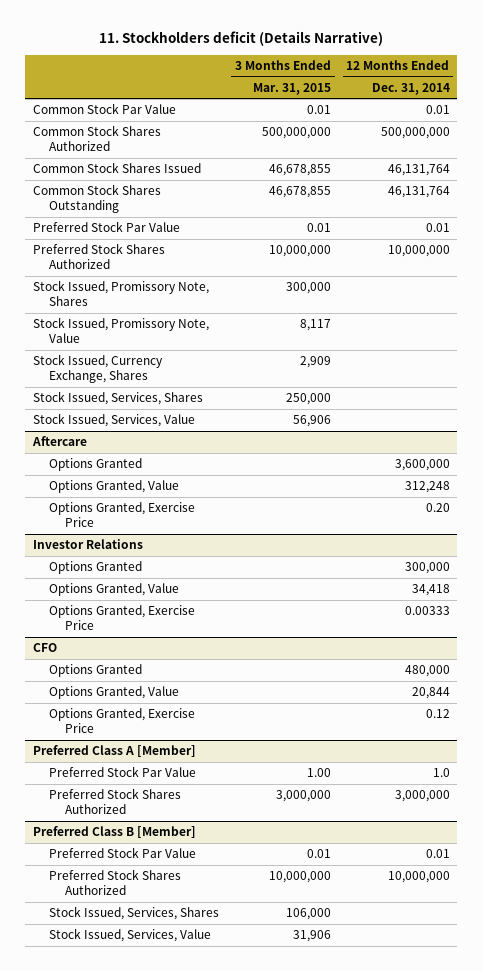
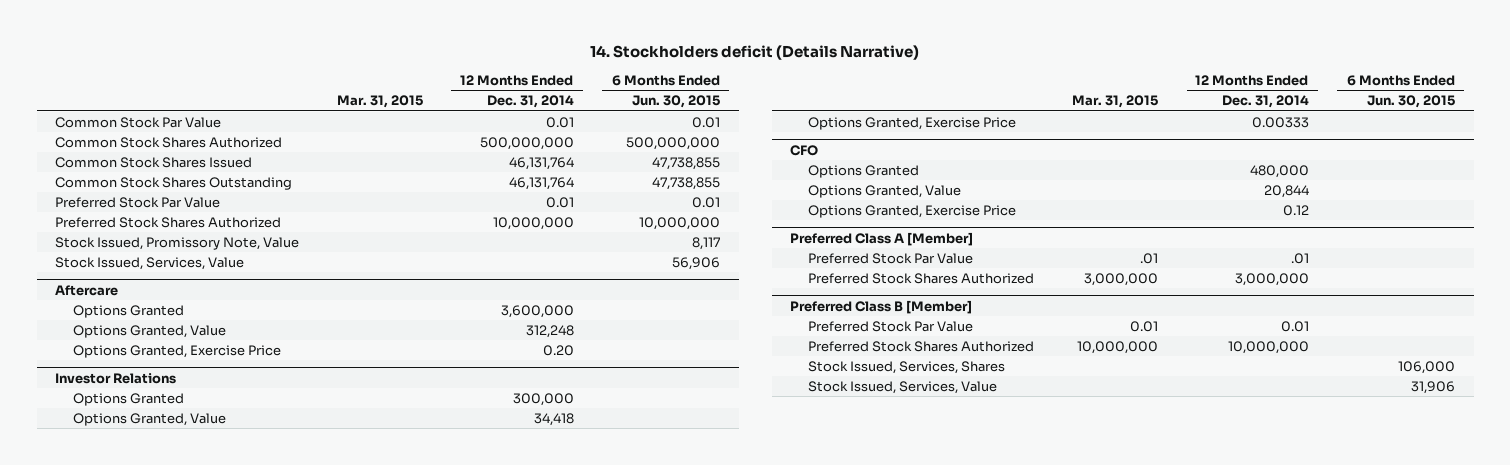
- 11. Stockholders deficit (Details Narrative)
+ 14. Stockholders deficit (Details Narrative)
- | 3 Months Ended Mar. 31, 2015 | 12 Months Ended Dec. 31, 2014
+ | Mar. 31, 2015 | 12 Months Ended Dec. 31, 2014 | 6 Months Ended Jun. 30, 2015
- Stock Issued, Promissory Note, Shares | 300,000 |
- Stock Issued, Currency Exchange, Shares | 2,909 |
- Stock Issued, Services, Shares | 250,000 |
@ Preferred Class A [Member]
- Preferred Stock Par Value | 1.00 | 1.0
+ Preferred Stock Par Value | .01 | .01 |

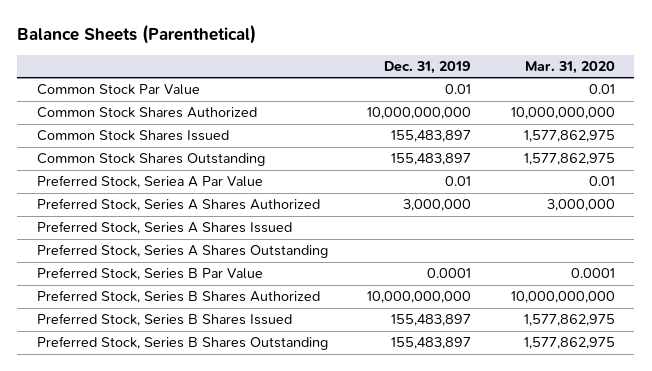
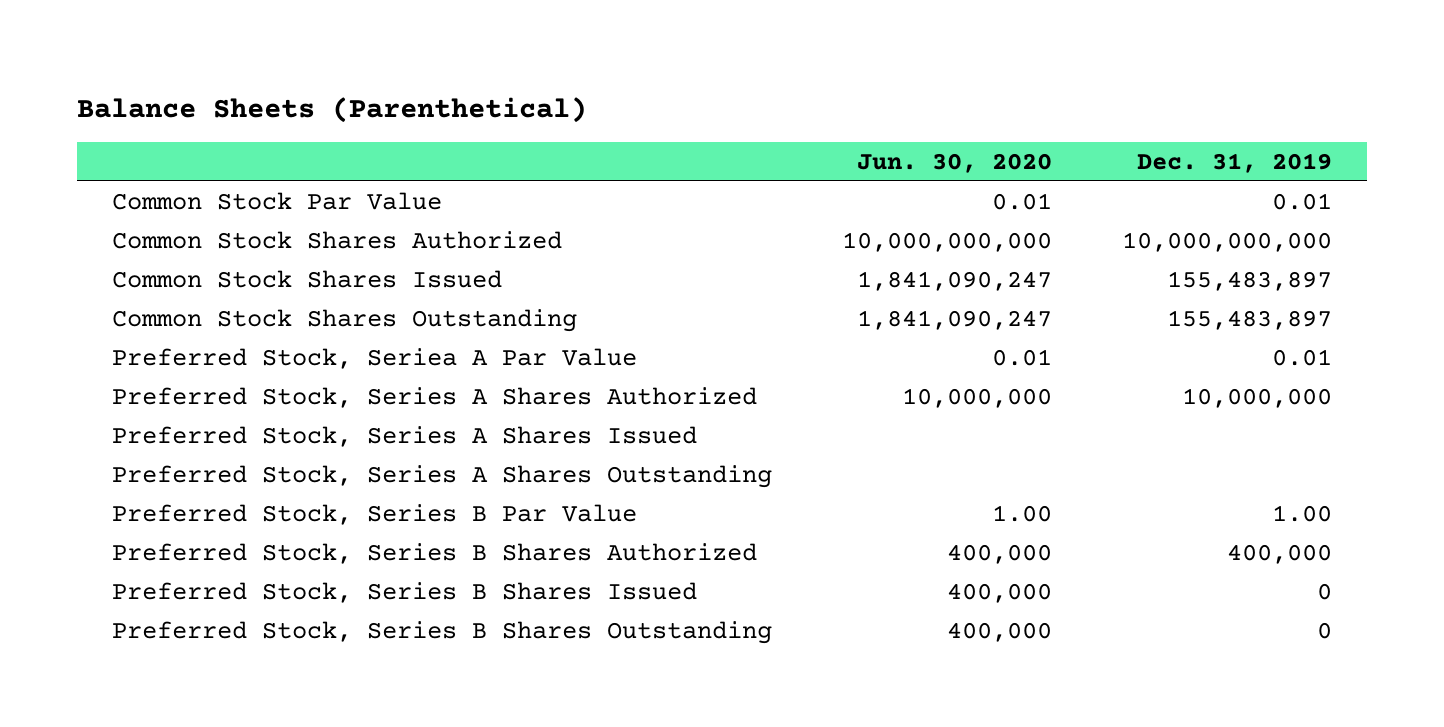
- | Dec. 31, 2019 | Mar. 31, 2020
+ | Jun. 30, 2020 | Dec. 31, 2019
- Preferred Stock, Series A Shares Authorized | 3,000,000 | 3,000,000
+ Preferred Stock, Series A Shares Authorized | 10,000,000 | 10,000,000
- Preferred Stock, Series B Par Value | 0.0001 | 0.0001
- Preferred Stock, Series B Shares Authorized | 10,000,000,000 | 10,000,000,000
- Preferred Stock, Series B Shares Issued | 155,483,897 | 1,577,862,975
- Preferred Stock, Series B Shares Outstanding | 155,483,897 | 1,577,862,975
+ Preferred Stock, Series B Par Value | 1.00 | 1.00
+ Preferred Stock, Series B Shares Authorized | 400,000 | 400,000
+ Preferred Stock, Series B Shares Issued | 400,000 | 0
+ Preferred Stock, Series B Shares Outstanding | 400,000 | 0

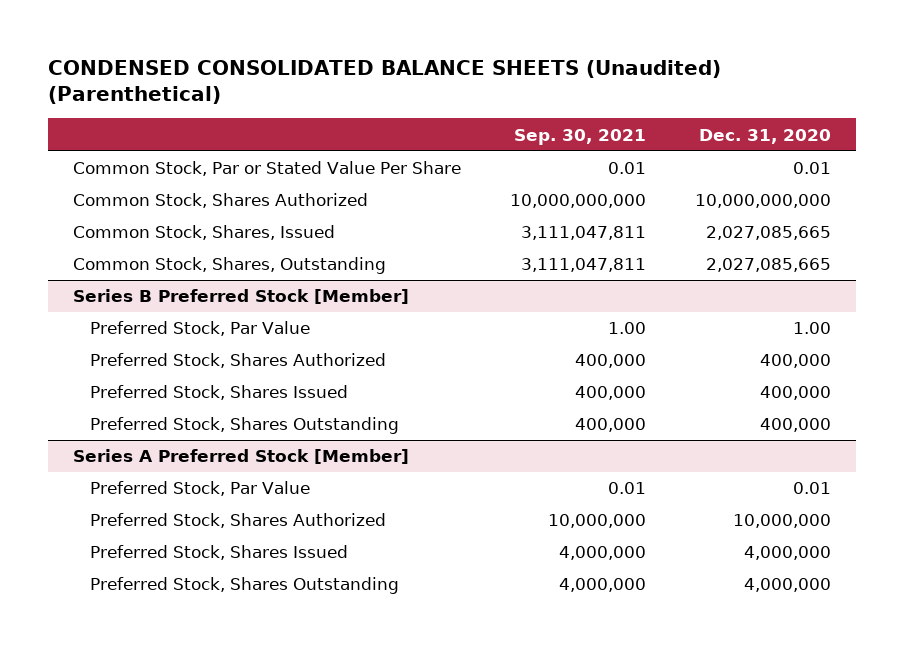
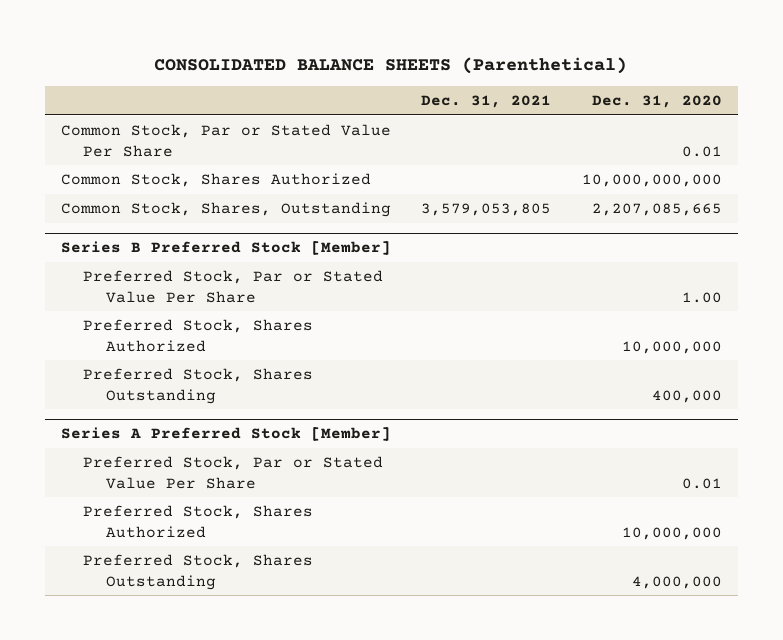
- CONDENSED CONSOLIDATED BALANCE SHEETS (Unaudited) (Parenthetical)
+ CONSOLIDATED BALANCE SHEETS (Parenthetical)
- | Sep. 30, 2021 | Dec. 31, 2020
+ | Dec. 31, 2021 | Dec. 31, 2020
- Common Stock, Shares, Issued | 3,111,047,811 | 2,027,085,665
- Common Stock, Shares, Outstanding | 3,111,047,811 | 2,027,085,665
+ Common Stock, Shares, Outstanding | 3,579,053,805 | 2,207,085,665
@ Series B Preferred Stock [Member]
- Preferred Stock, Par Value | 1.00 | 1.00
- Preferred Stock, Shares Authorized | 400,000 | 400,000
- Preferred Stock, Shares Issued | 400,000 | 400,000
+ Preferred Stock, Par or Stated Value Per Share | | 1.00
+ Preferred Stock, Shares Authorized | | 10,000,000
@ Series A Preferred Stock [Member]
- Preferred Stock, Par Value | 0.01 | 0.01
+ Preferred Stock, Par or Stated Value Per Share | | 0.01
- Preferred Stock, Shares Issued | 4,000,000 | 4,000,000

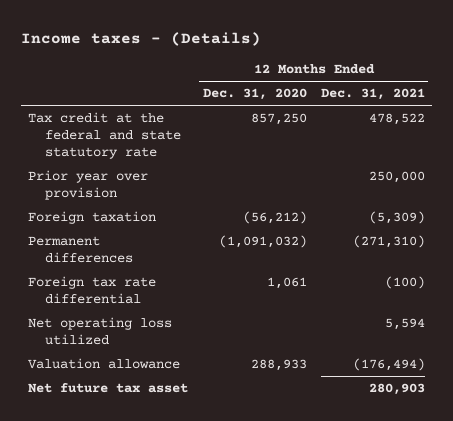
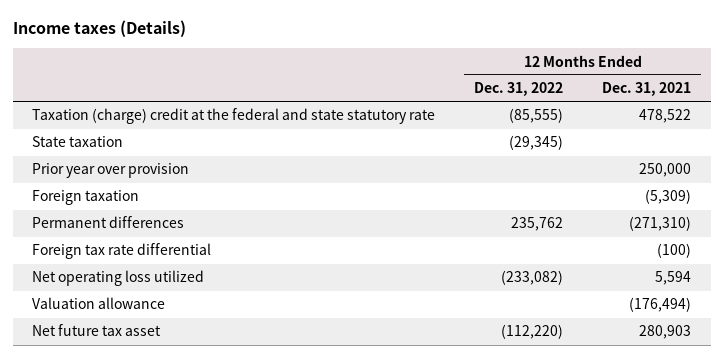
- Income taxes - (Details)
+ Income taxes (Details)
- | 12 Months Ended Dec. 31, 2020 | 12 Months Ended Dec. 31, 2021
+ | 12 Months Ended Dec. 31, 2022 | 12 Months Ended Dec. 31, 2021
- Tax credit at the federal and state statutory rate | 857,250 | 478,522
+ Taxation (charge) credit at the federal and state statutory rate | (85,555) | 478,522
+ State taxation | (29,345) |

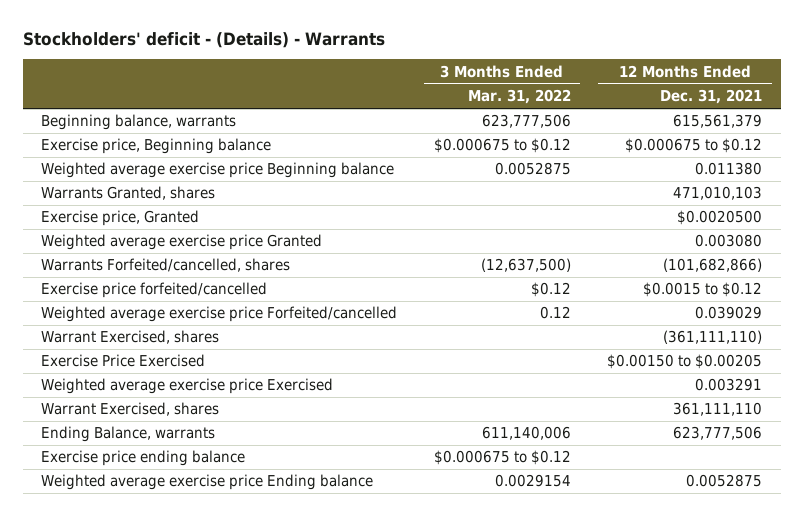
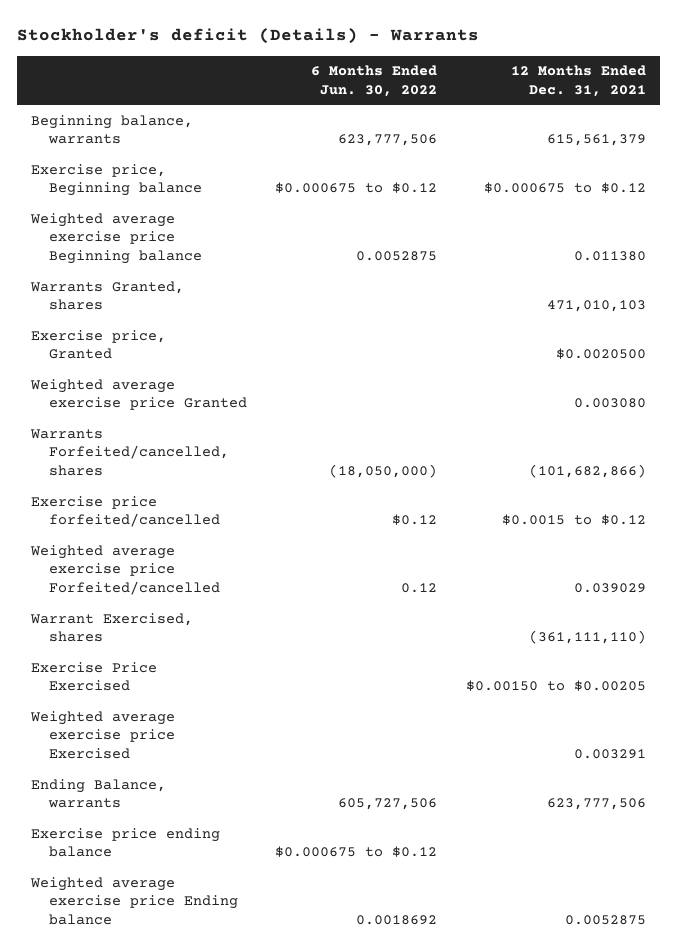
- Stockholders' deficit - (Details) - Warrants
+ Stockholder's deficit (Details) - Warrants
- | 3 Months Ended Mar. 31, 2022 | 12 Months Ended Dec. 31, 2021
+ | 6 Months Ended Jun. 30, 2022 | 12 Months Ended Dec. 31, 2021
- Warrant Exercised, shares | | 361,111,110

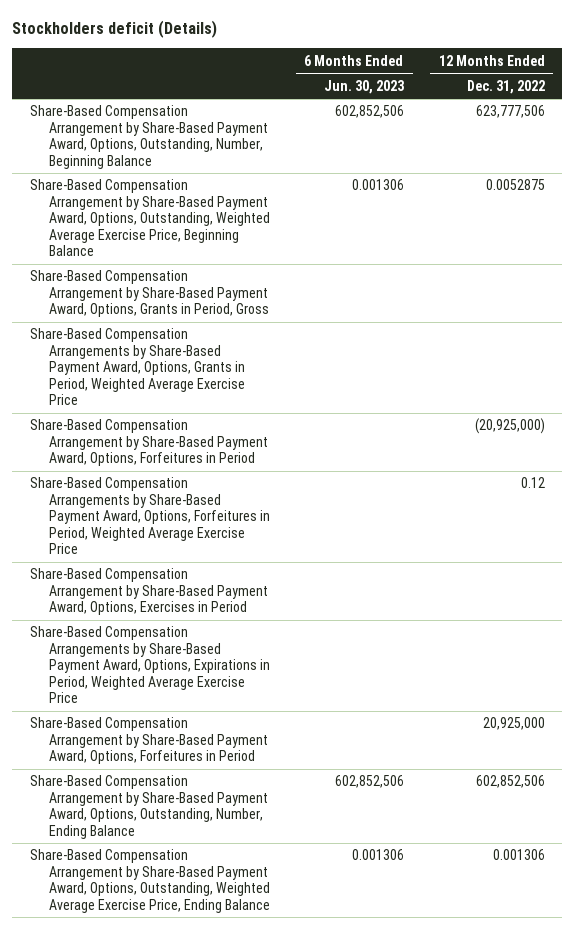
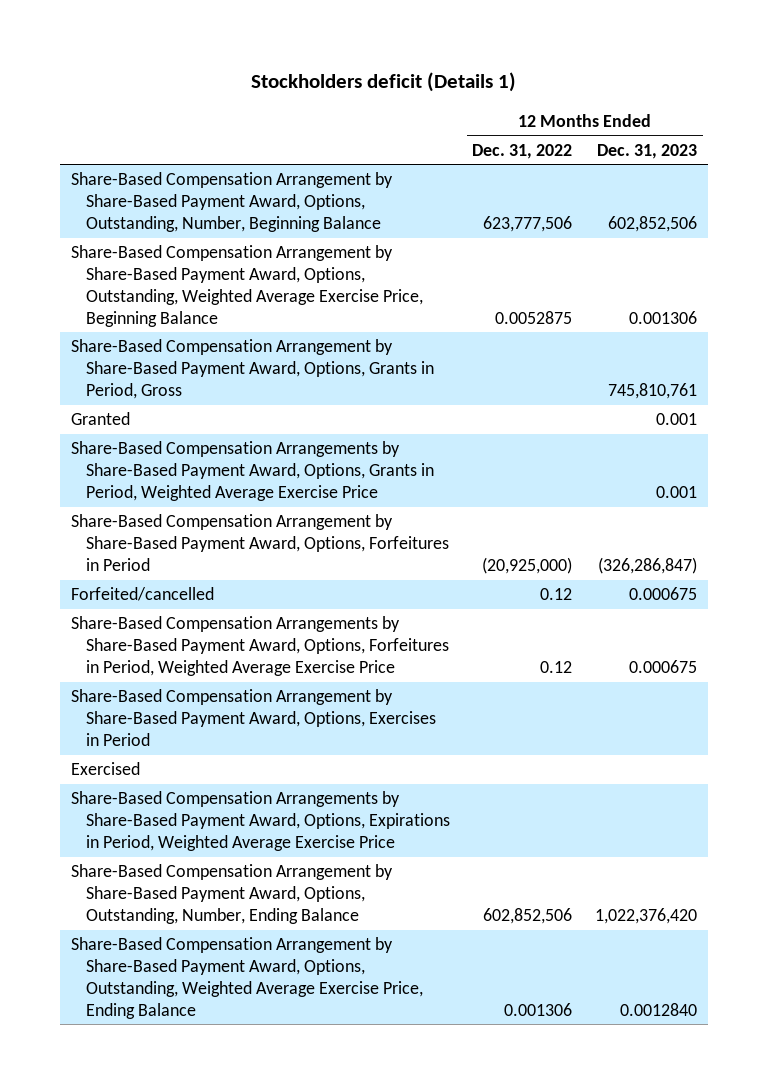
- Stockholders deficit (Details)
+ Stockholders deficit (Details 1)
- | 6 Months Ended Jun. 30, 2023 | 12 Months Ended Dec. 31, 2022
+ | 12 Months Ended Dec. 31, 2022 | 12 Months Ended Dec. 31, 2023
+ Granted | | 0.001
+ Forfeited/cancelled | 0.12 | 0.000675
+ Exercised
- Share-Based Compensation Arrangement by Share-Based Payment Award, Options, Forfeitures in Period | | 20,925,000

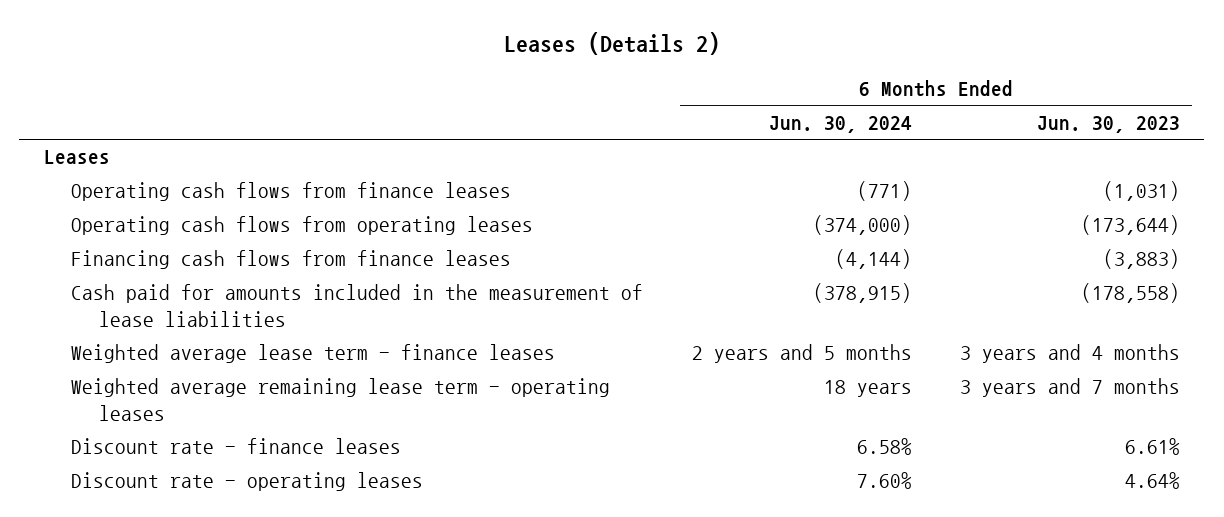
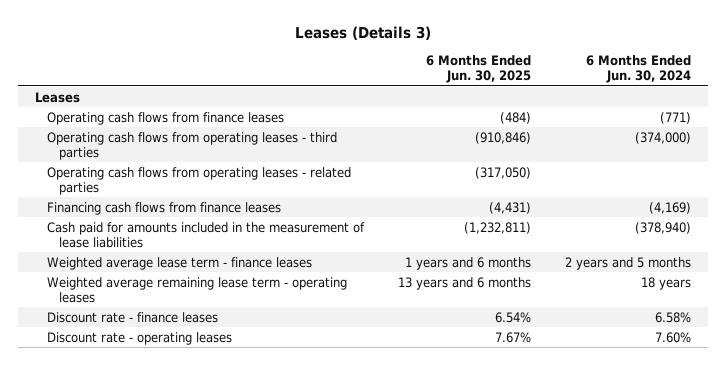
- Leases (Details 2)
+ Leases (Details 3)
- | 6 Months Ended Jun. 30, 2024 | 6 Months Ended Jun. 30, 2023
+ | 6 Months Ended Jun. 30, 2025 | 6 Months Ended Jun. 30, 2024
- Operating cash flows from operating leases | (374,000) | (173,644)
- Financing cash flows from finance leases | (4,144) | (3,883)
- Cash paid for amounts included in the measurement of lease liabilities | (378,915) | (178,558)
+ Operating cash flows from operating leases - third parties | (910,846) | (374,000)
+ Operating cash flows from operating leases - related parties | (317,050) |
+ Financing cash flows from finance leases | (4,431) | (4,169)
+ Cash paid for amounts included in the measurement of lease liabilities | (1,232,811) | (378,940)

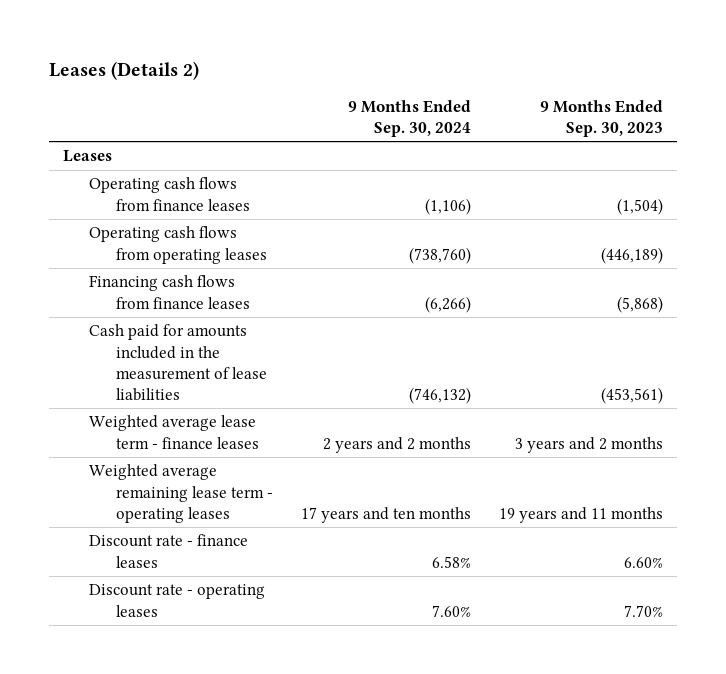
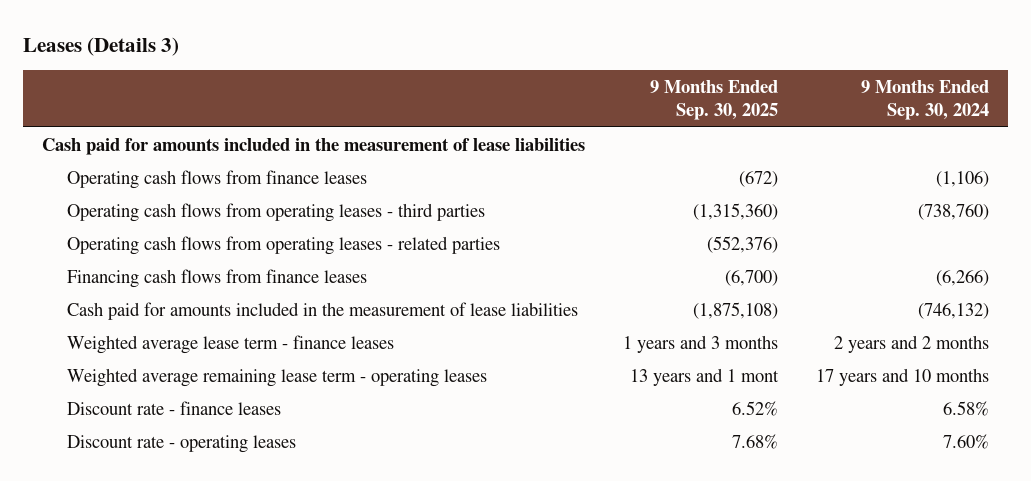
- Leases (Details 2)
+ Leases (Details 3)
- | 9 Months Ended Sep. 30, 2024 | 9 Months Ended Sep. 30, 2023
+ | 9 Months Ended Sep. 30, 2025 | 9 Months Ended Sep. 30, 2024
- Leases
+ Cash paid for amounts included in the measurement of lease liabilities
- Operating cash flows from operating leases | (738,760) | (446,189)
+ Operating cash flows from operating leases - third parties | (1,315,360) | (738,760)
+ Operating cash flows from operating leases - related parties | (552,376) |
- Weighted average remaining lease term - operating leases | 17 years and ten months | 19 years and 11 months
+ Weighted average remaining lease term - operating leases | 13 years and 1 mont | 17 years and 10 months

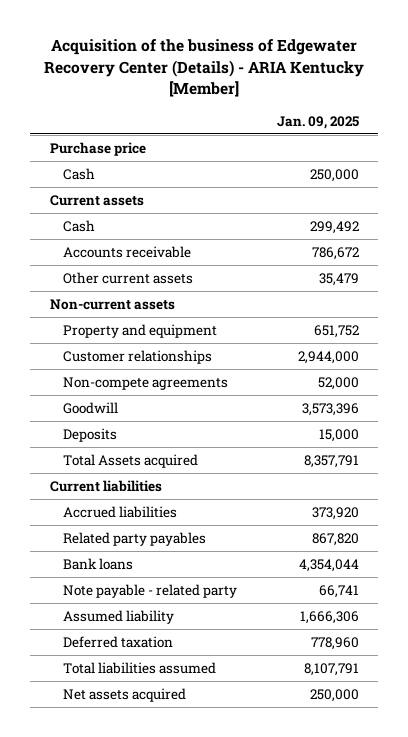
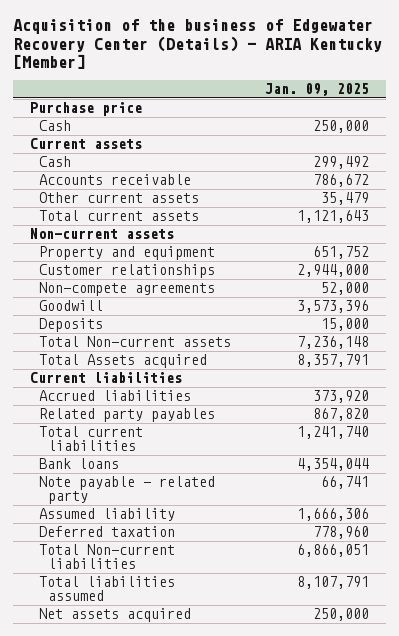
+ Total current assets | 1,121,643
+ Total Non-current assets | 7,236,148
+ Total current liabilities | 1,241,740
+ Total Non-current liabilities | 6,866,051

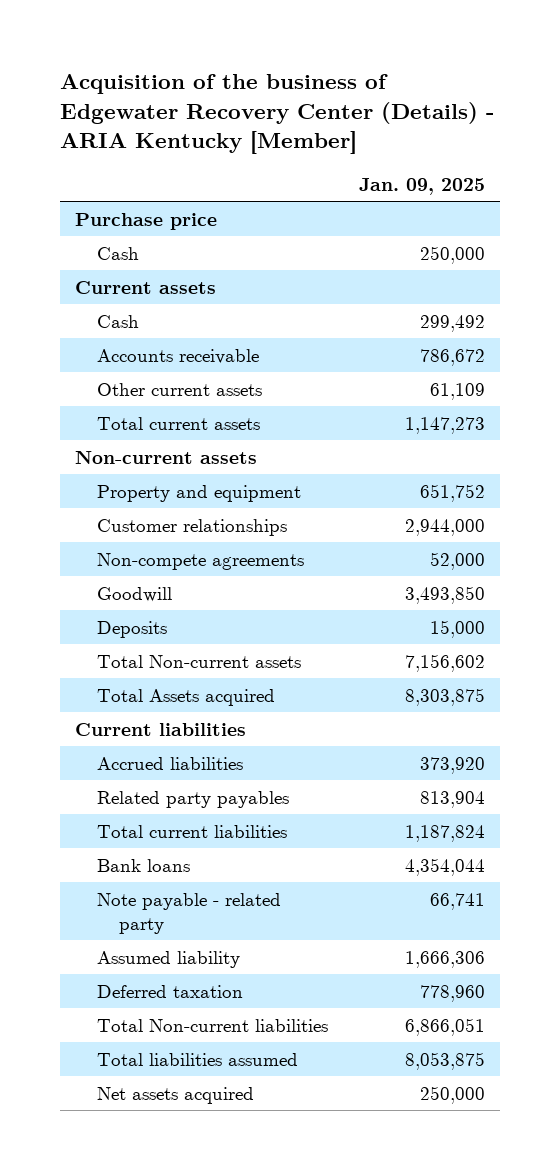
- Other current assets | 35,479
- Total current assets | 1,121,643
+ Other current assets | 61,109
+ Total current assets | 1,147,273
- Goodwill | 3,573,396
+ Goodwill | 3,493,850
- Total Non-current assets | 7,236,148
- Total Assets acquired | 8,357,791
+ Total Non-current assets | 7,156,602
+ Total Assets acquired | 8,303,875
- Related party payables | 867,820
- Total current liabilities | 1,241,740
+ Related party payables | 813,904
+ Total current liabilities | 1,187,824
- Total liabilities assumed | 8,107,791
+ Total liabilities assumed | 8,053,875

